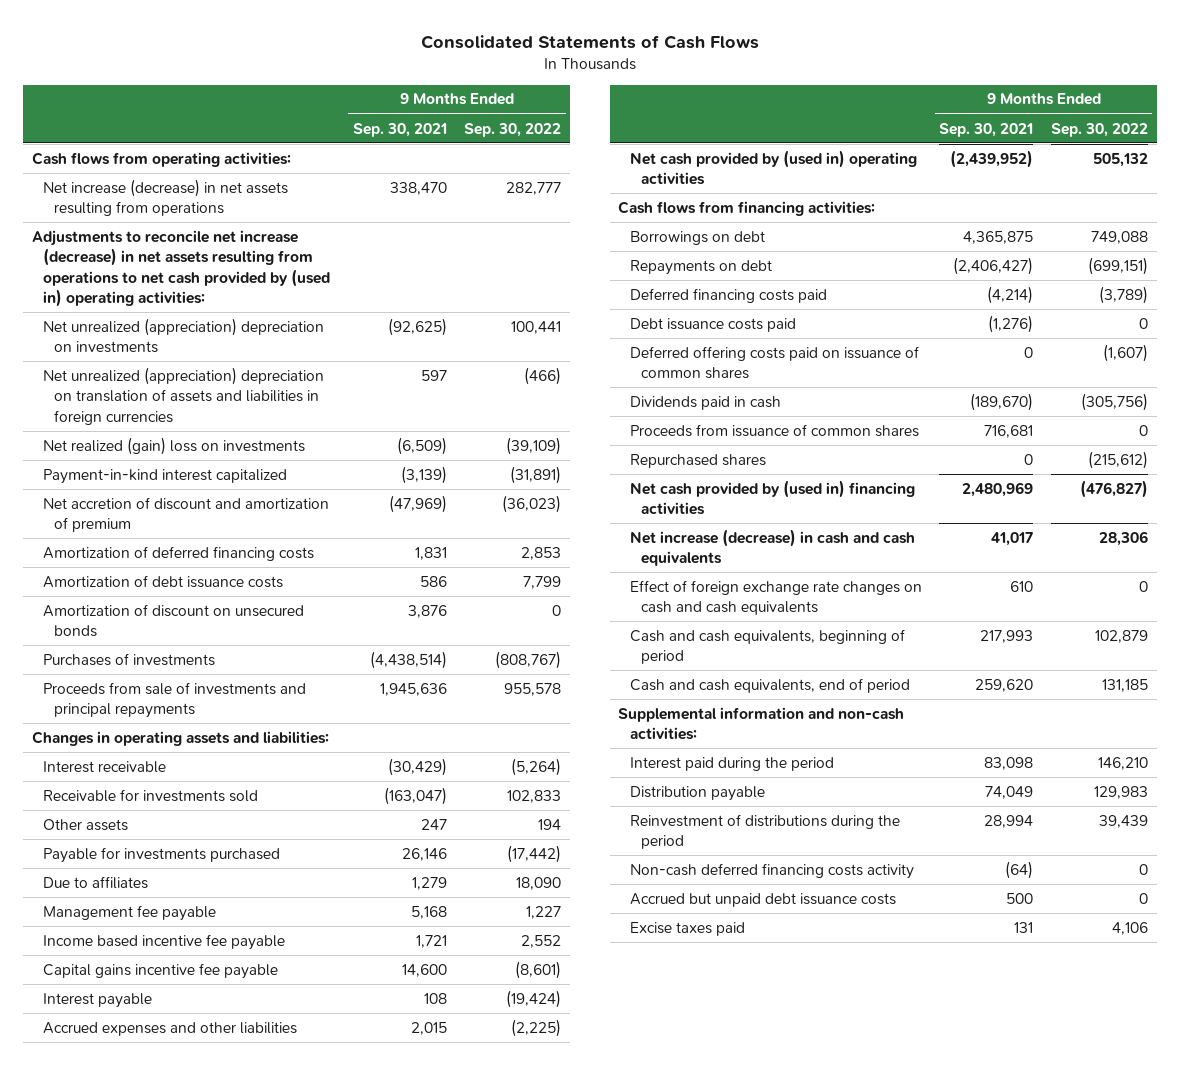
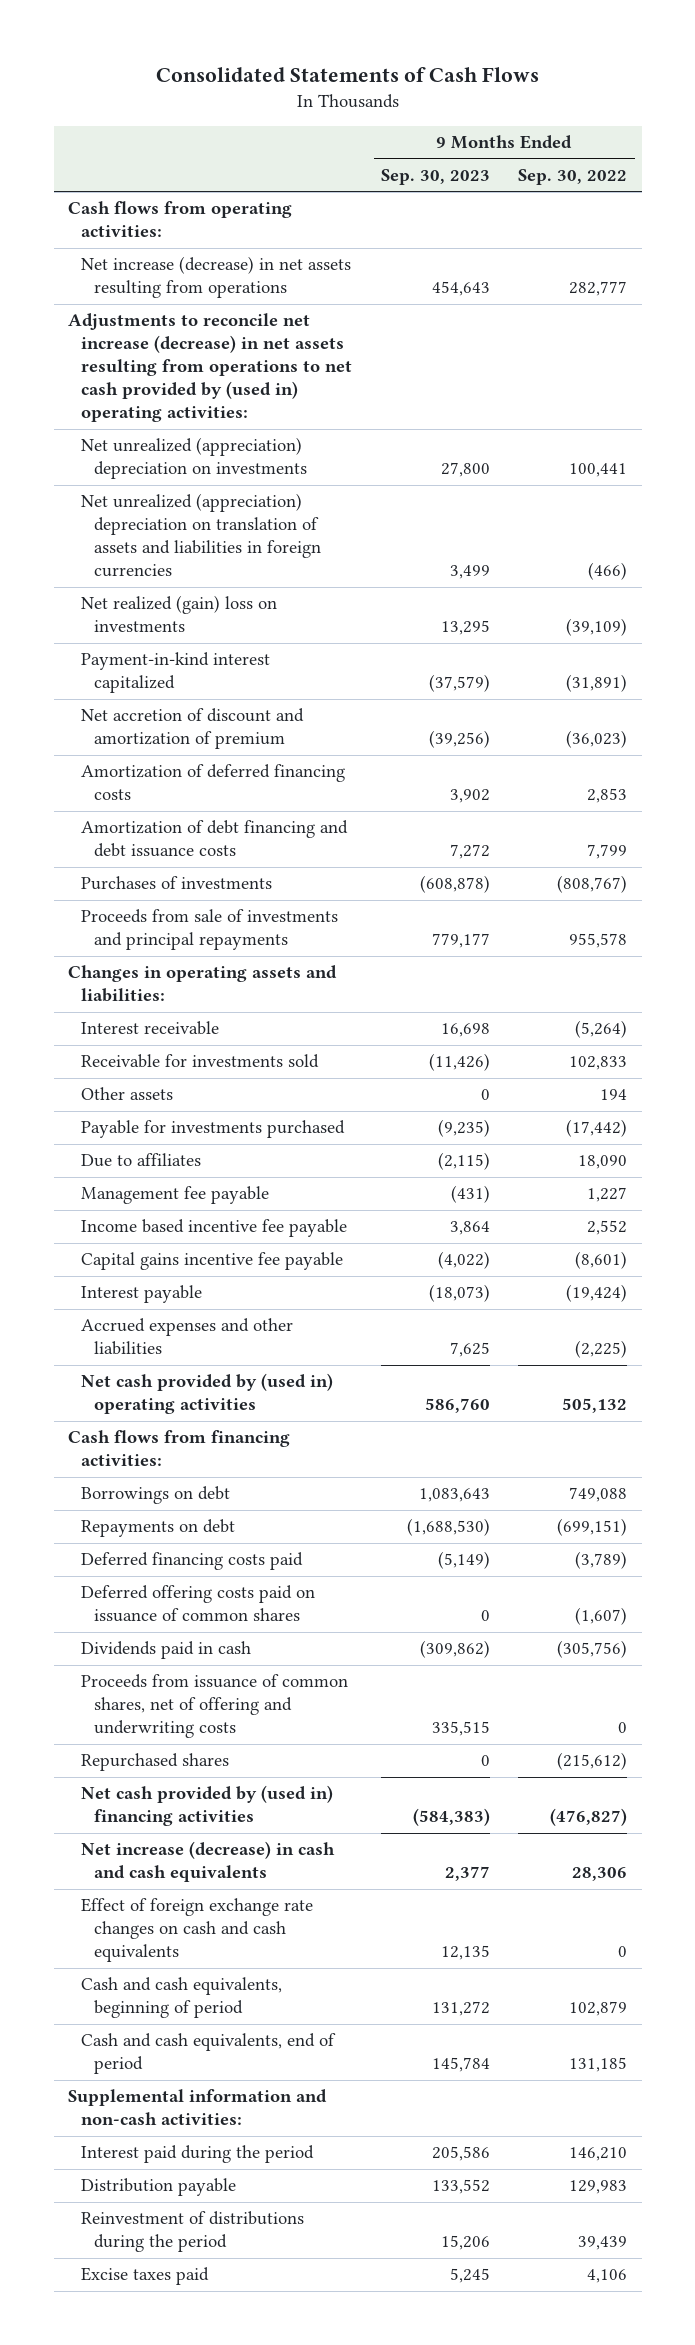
- | 9 Months Ended Sep. 30, 2021 | 9 Months Ended Sep. 30, 2022
+ | 9 Months Ended Sep. 30, 2023 | 9 Months Ended Sep. 30, 2022
- Amortization of debt issuance costs | 586 | 7,799
- Amortization of discount on unsecured bonds | 3,876 | 0
+ Amortization of debt financing and debt issuance costs | 7,272 | 7,799
- Debt issuance costs paid | (1,276) | 0
- Proceeds from issuance of common shares | 716,681 | 0
+ Proceeds from issuance of common shares, net of offering and underwriting costs | 335,515 | 0
- Non-cash deferred financing costs activity | (64) | 0
- Accrued but unpaid debt issuance costs | 500 | 0

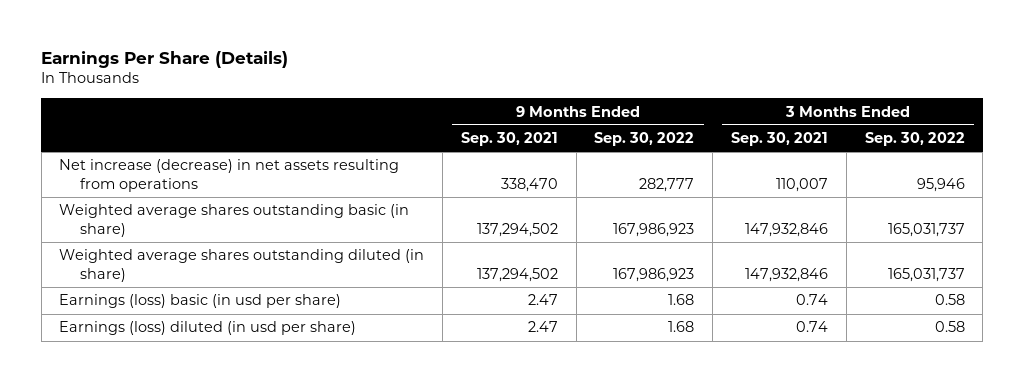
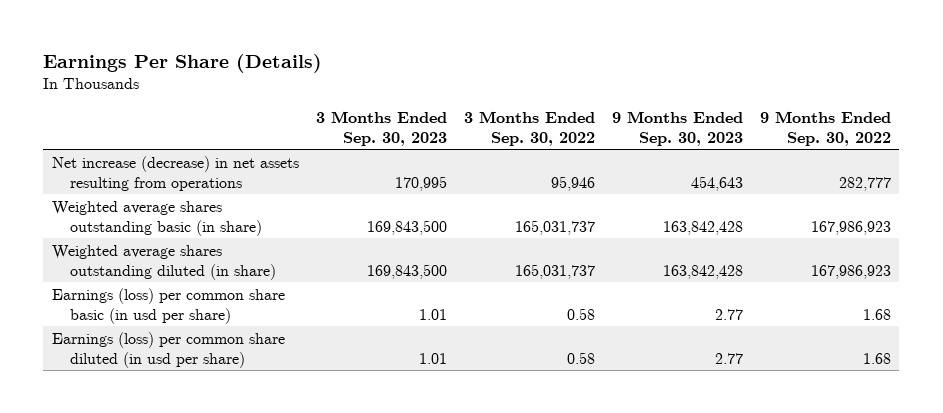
- | 9 Months Ended Sep. 30, 2021 | 9 Months Ended Sep. 30, 2022 | 3 Months Ended Sep. 30, 2021 | 3 Months Ended Sep. 30, 2022
+ | 3 Months Ended Sep. 30, 2023 | 3 Months Ended Sep. 30, 2022 | 9 Months Ended Sep. 30, 2023 | 9 Months Ended Sep. 30, 2022
- Earnings (loss) basic (in usd per share) | 2.47 | 1.68 | 0.74 | 0.58
- Earnings (loss) diluted (in usd per share) | 2.47 | 1.68 | 0.74 | 0.58
+ Earnings (loss) per common share basic (in usd per share) | 1.01 | 0.58 | 2.77 | 1.68
+ Earnings (loss) per common share diluted (in usd per share) | 1.01 | 0.58 | 2.77 | 1.68

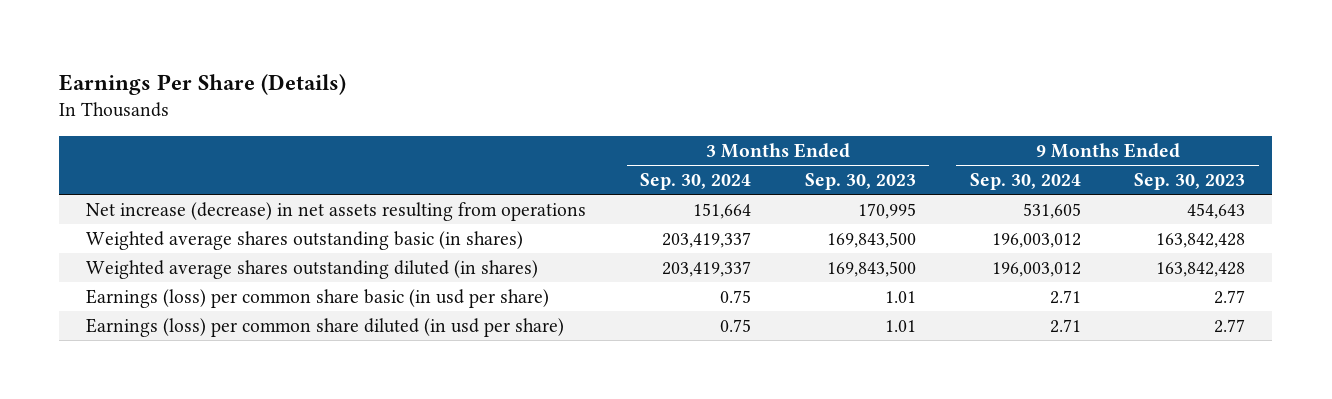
- | 3 Months Ended Sep. 30, 2023 | 3 Months Ended Sep. 30, 2022 | 9 Months Ended Sep. 30, 2023 | 9 Months Ended Sep. 30, 2022
+ | 3 Months Ended Sep. 30, 2024 | 3 Months Ended Sep. 30, 2023 | 9 Months Ended Sep. 30, 2024 | 9 Months Ended Sep. 30, 2023
- Weighted average shares outstanding basic (in share) | 169,843,500 | 165,031,737 | 163,842,428 | 167,986,923
- Weighted average shares outstanding diluted (in share) | 169,843,500 | 165,031,737 | 163,842,428 | 167,986,923
+ Weighted average shares outstanding basic (in shares) | 203,419,337 | 169,843,500 | 196,003,012 | 163,842,428
+ Weighted average shares outstanding diluted (in shares) | 203,419,337 | 169,843,500 | 196,003,012 | 163,842,428

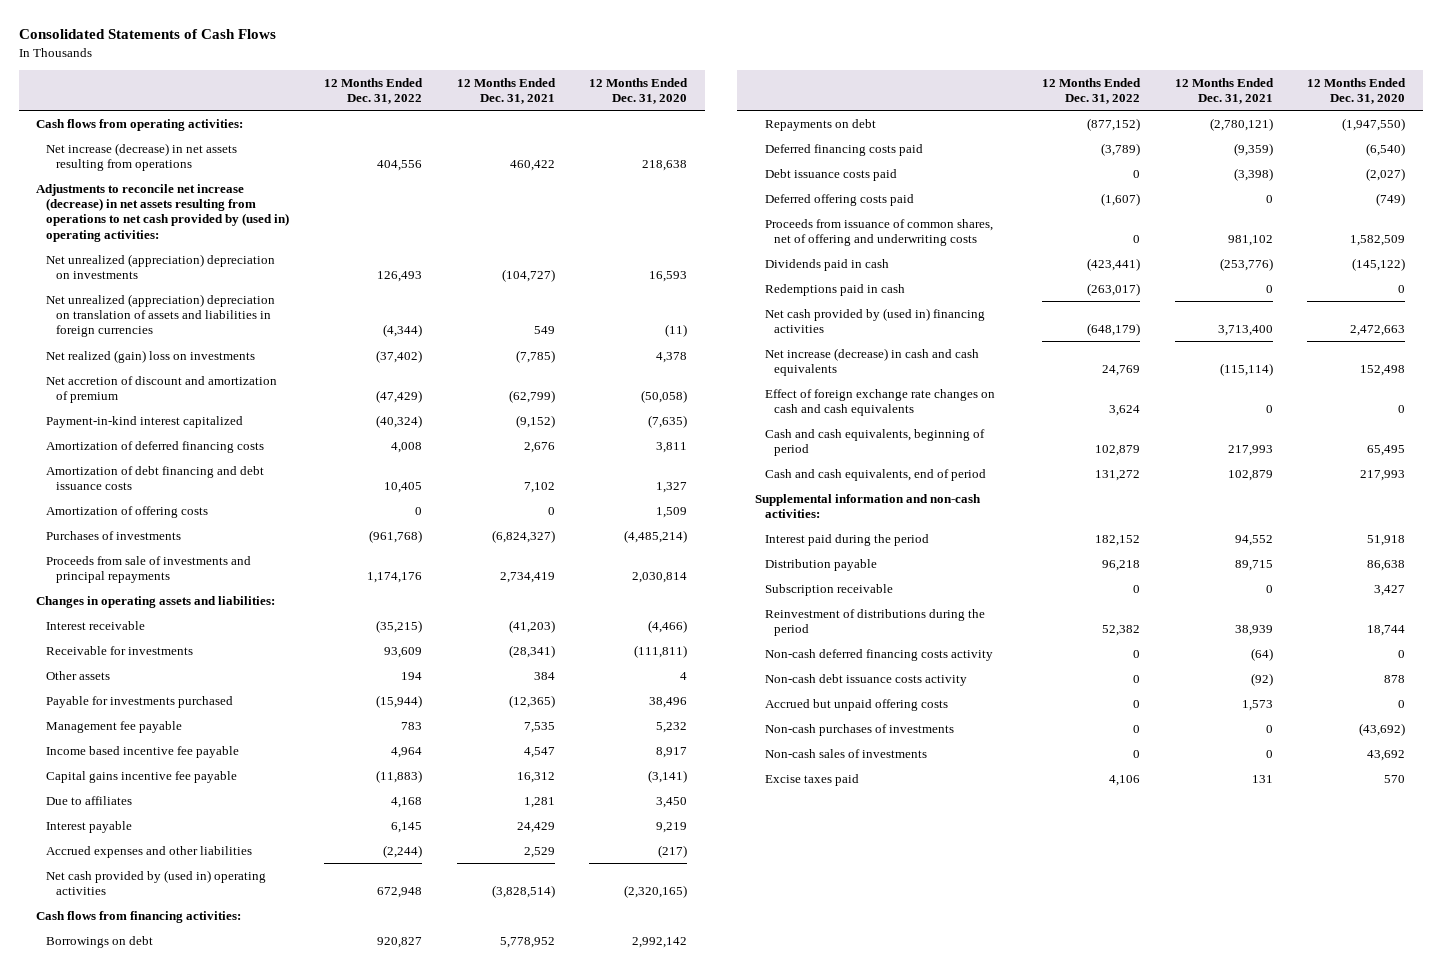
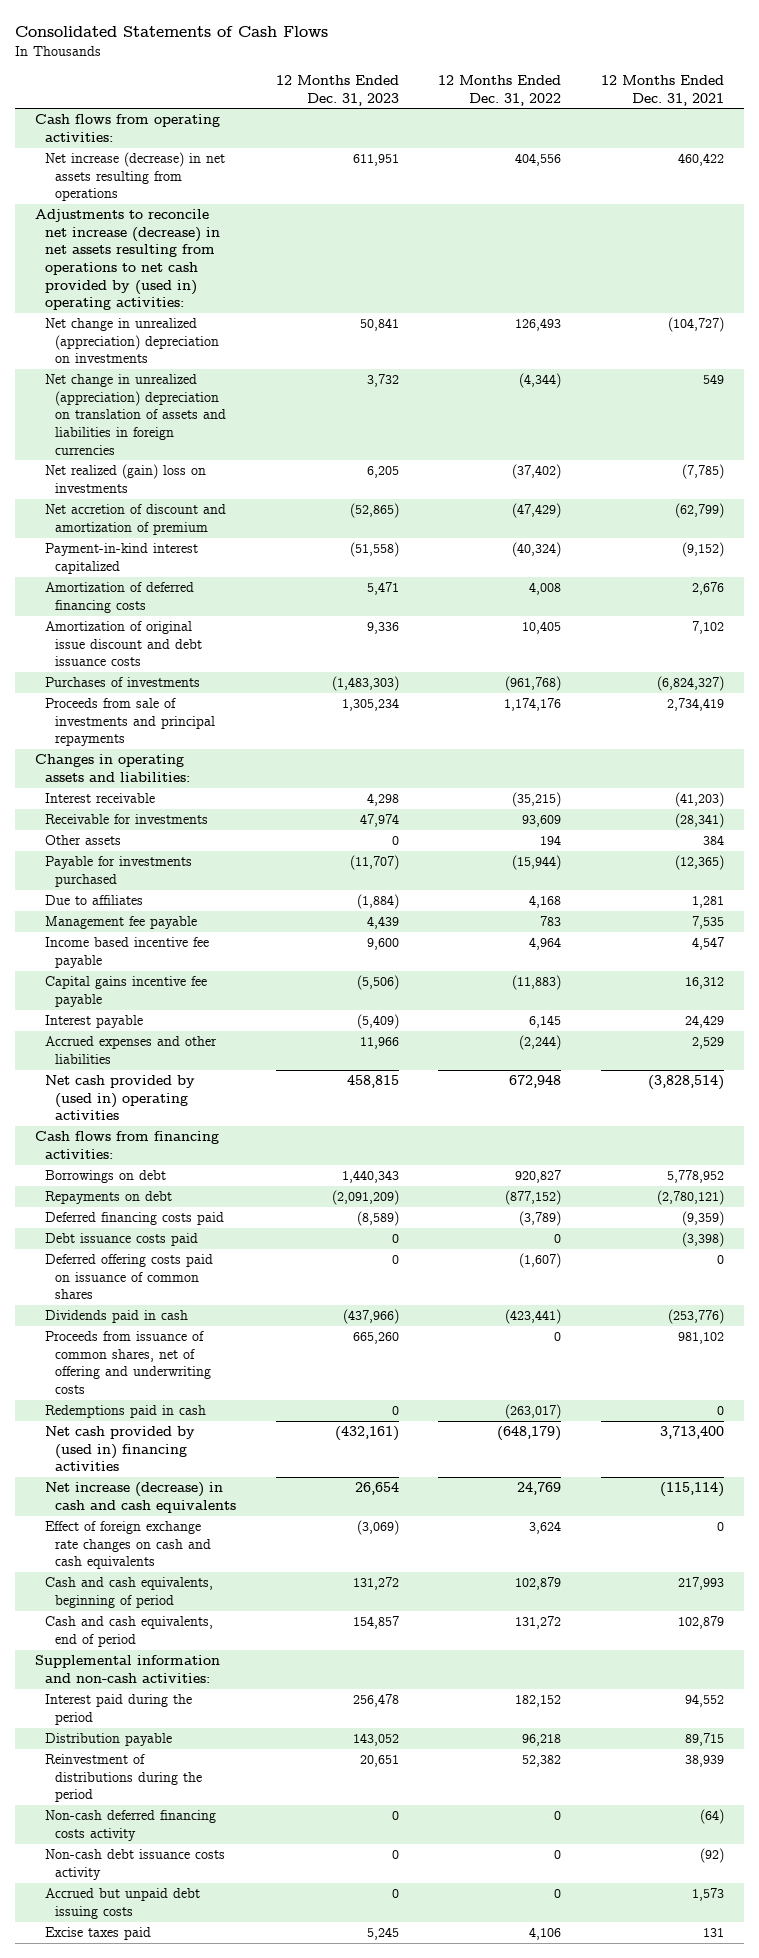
- | 12 Months Ended Dec. 31, 2022 | 12 Months Ended Dec. 31, 2021 | 12 Months Ended Dec. 31, 2020
+ | 12 Months Ended Dec. 31, 2023 | 12 Months Ended Dec. 31, 2022 | 12 Months Ended Dec. 31, 2021
- Net unrealized (appreciation) depreciation on investments | 126,493 | (104,727) | 16,593
- Net unrealized (appreciation) depreciation on translation of assets and liabilities in foreign currencies | (4,344) | 549 | (11)
+ Net change in unrealized (appreciation) depreciation on investments | 50,841 | 126,493 | (104,727)
+ Net change in unrealized (appreciation) depreciation on translation of assets and liabilities in foreign currencies | 3,732 | (4,344) | 549
- Amortization of debt financing and debt issuance costs | 10,405 | 7,102 | 1,327
- Amortization of offering costs | 0 | 0 | 1,509
+ Amortization of original issue discount and debt issuance costs | 9,336 | 10,405 | 7,102
moved up: Due to affiliates | (1,884) | 4,168 | 1,281
- Deferred offering costs paid | (1,607) | 0 | (749)
+ Deferred offering costs paid on issuance of common shares | 0 | (1,607) | 0
moved down: Proceeds from issuance of common shares, net of offering and underwriting costs | 665,260 | 0 | 981,102
- Subscription receivable | 0 | 0 | 3,427
- Accrued but unpaid offering costs | 0 | 1,573 | 0
- Non-cash purchases of investments | 0 | 0 | (43,692)
- Non-cash sales of investments | 0 | 0 | 43,692
+ Accrued but unpaid debt issuing costs | 0 | 0 | 1,573

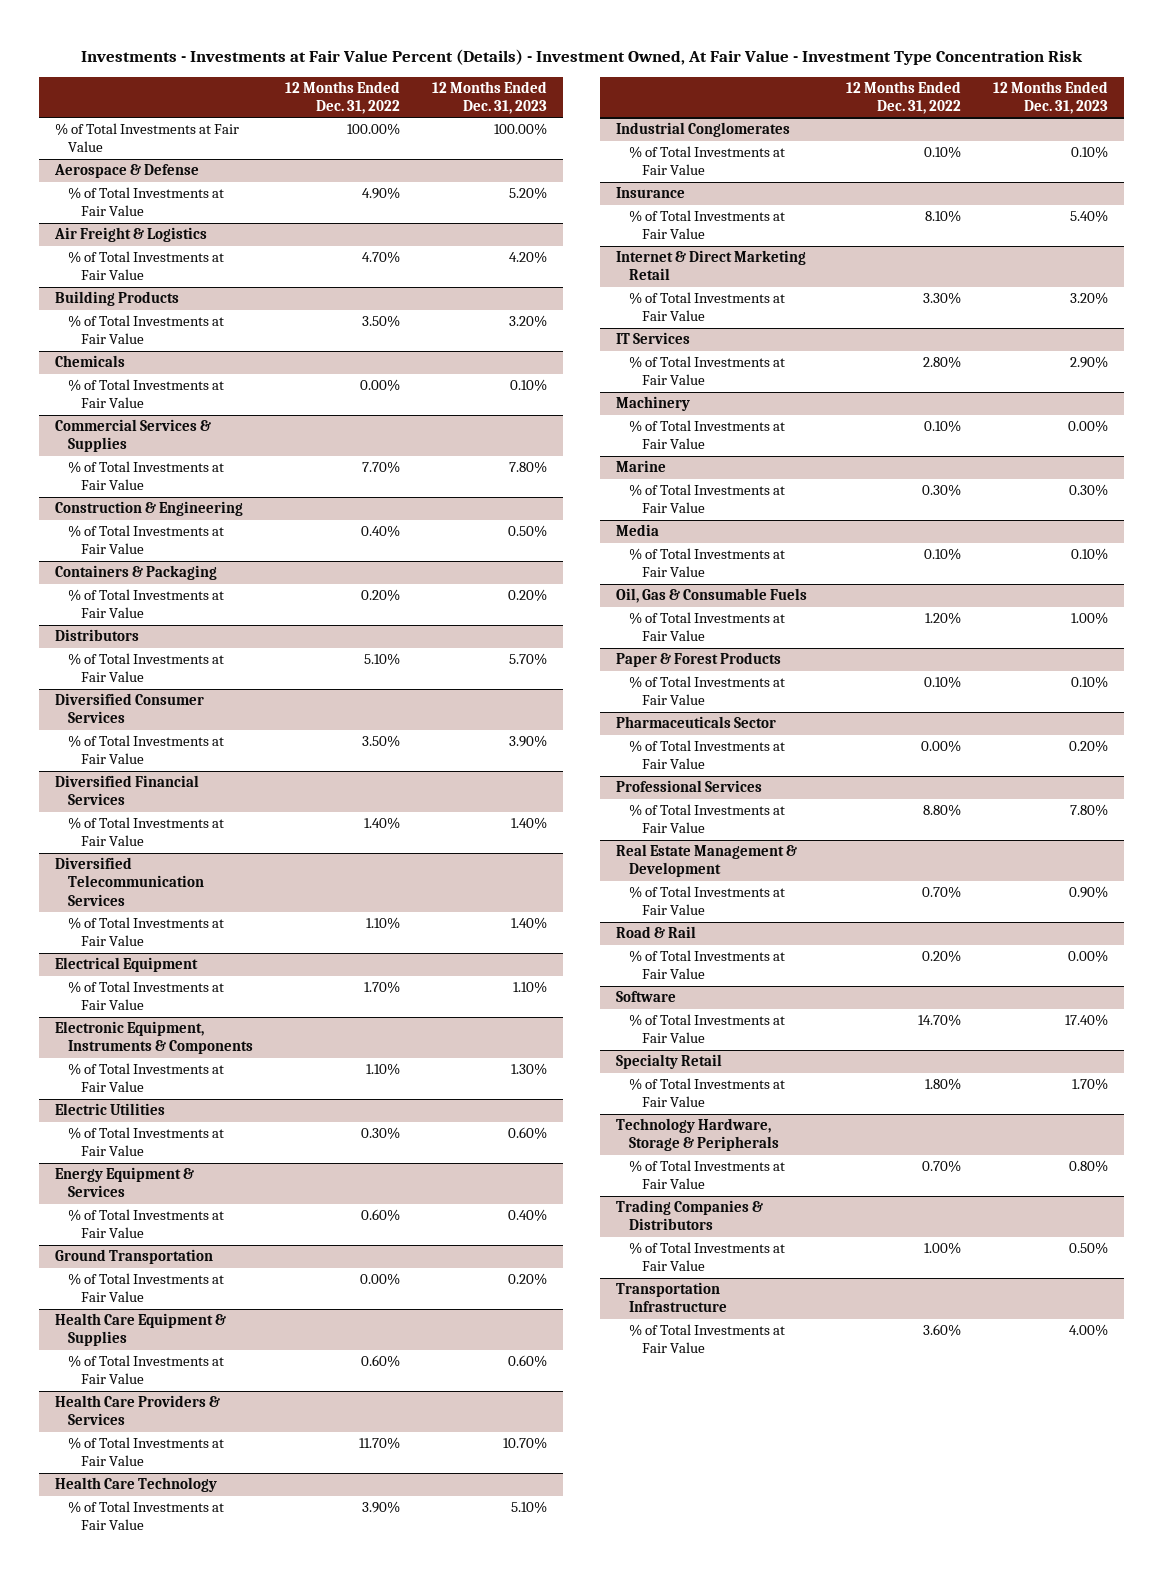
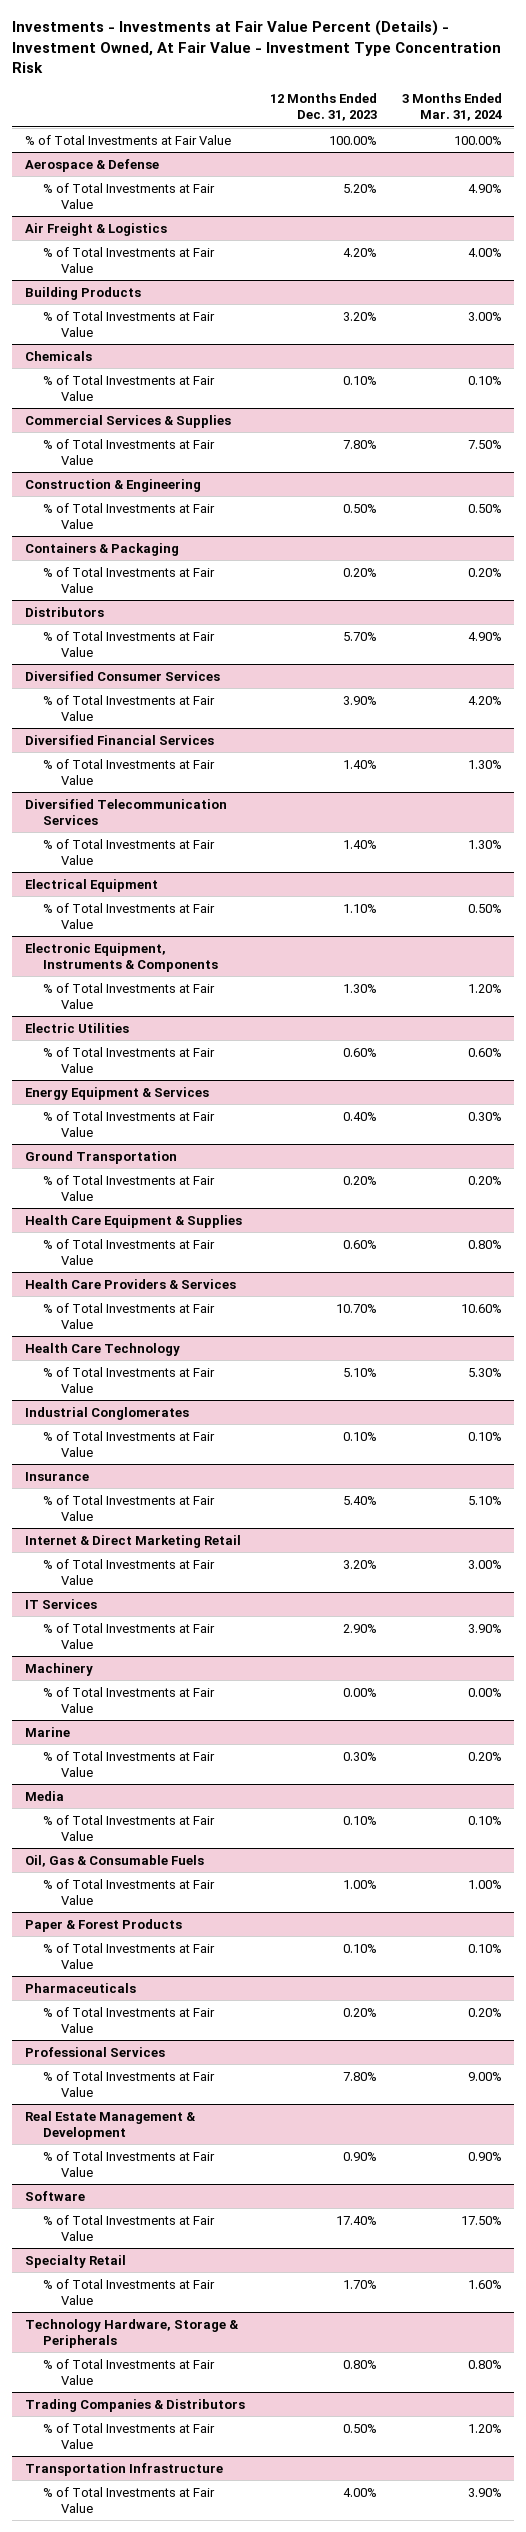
- | 12 Months Ended Dec. 31, 2022 | 12 Months Ended Dec. 31, 2023
+ | 12 Months Ended Dec. 31, 2023 | 3 Months Ended Mar. 31, 2024
- Pharmaceuticals Sector
+ Pharmaceuticals
- Road & Rail
- % of Total Investments at Fair Value | 0.20% | 0.00%

